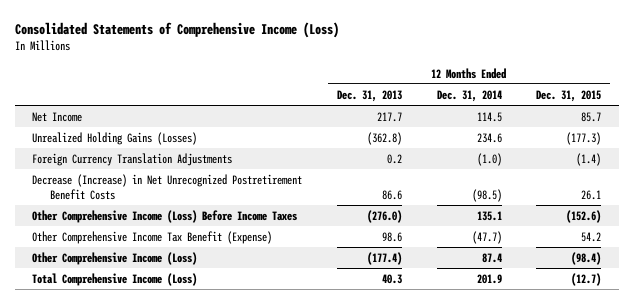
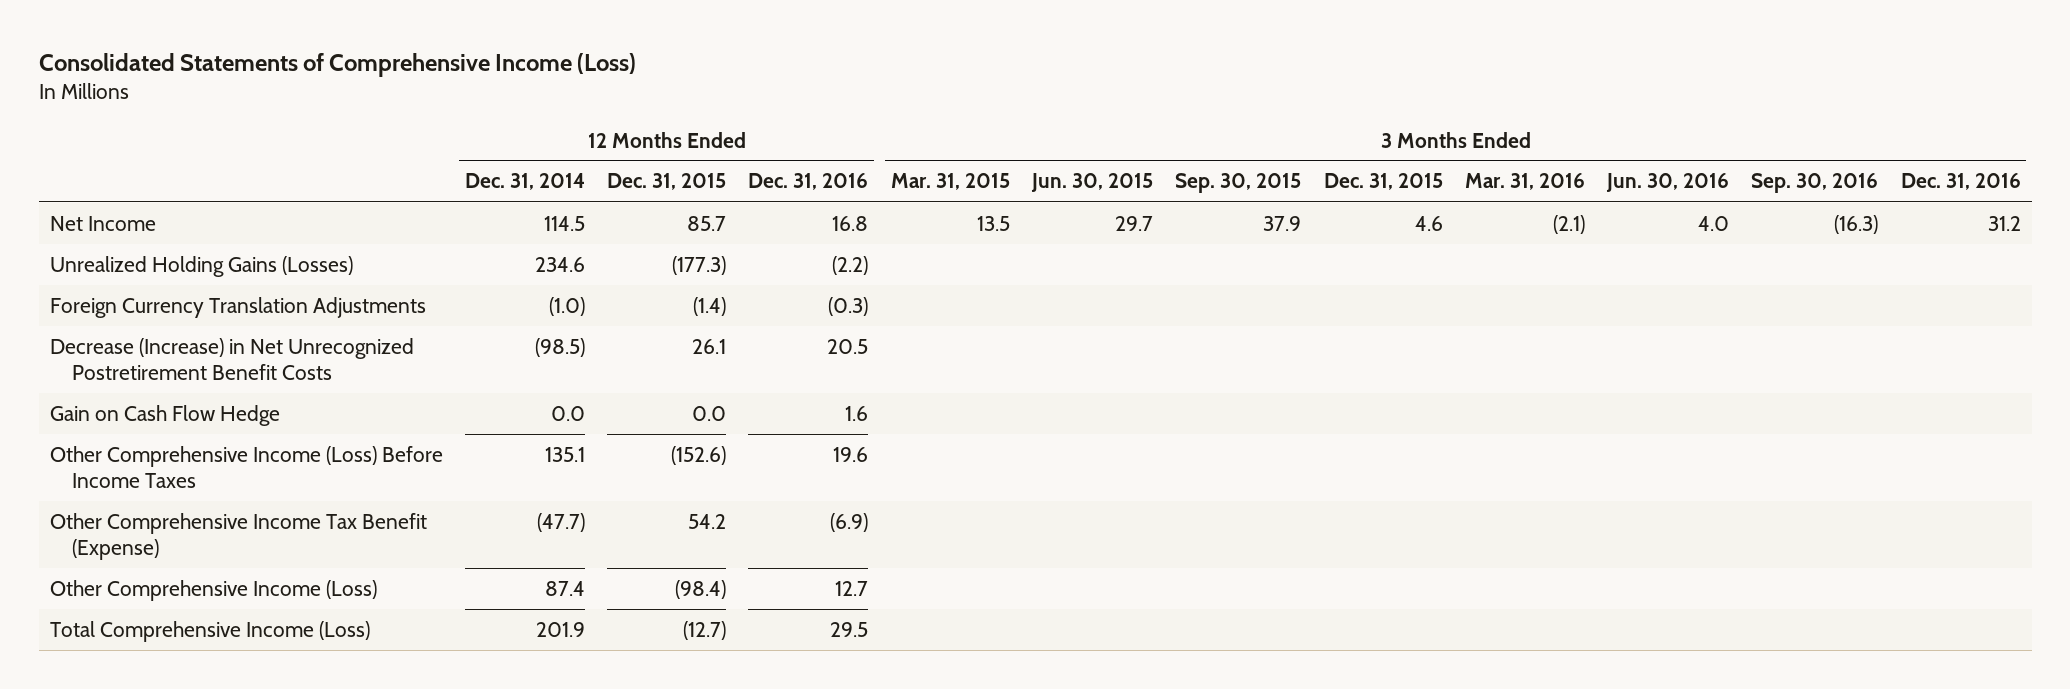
- | 12 Months Ended Dec. 31, 2013 | 12 Months Ended Dec. 31, 2014 | 12 Months Ended Dec. 31, 2015
+ | 12 Months Ended Dec. 31, 2014 | 12 Months Ended Dec. 31, 2015 | 12 Months Ended Dec. 31, 2016 | 3 Months Ended Mar. 31, 2015 | 3 Months Ended Jun. 30, 2015 | 3 Months Ended Sep. 30, 2015 | 3 Months Ended Dec. 31, 2015 | 3 Months Ended Mar. 31, 2016 | 3 Months Ended Jun. 30, 2016 | 3 Months Ended Sep. 30, 2016 | 3 Months Ended Dec. 31, 2016
+ Gain on Cash Flow Hedge | 0.0 | 0.0 | 1.6 | | | | | | | |

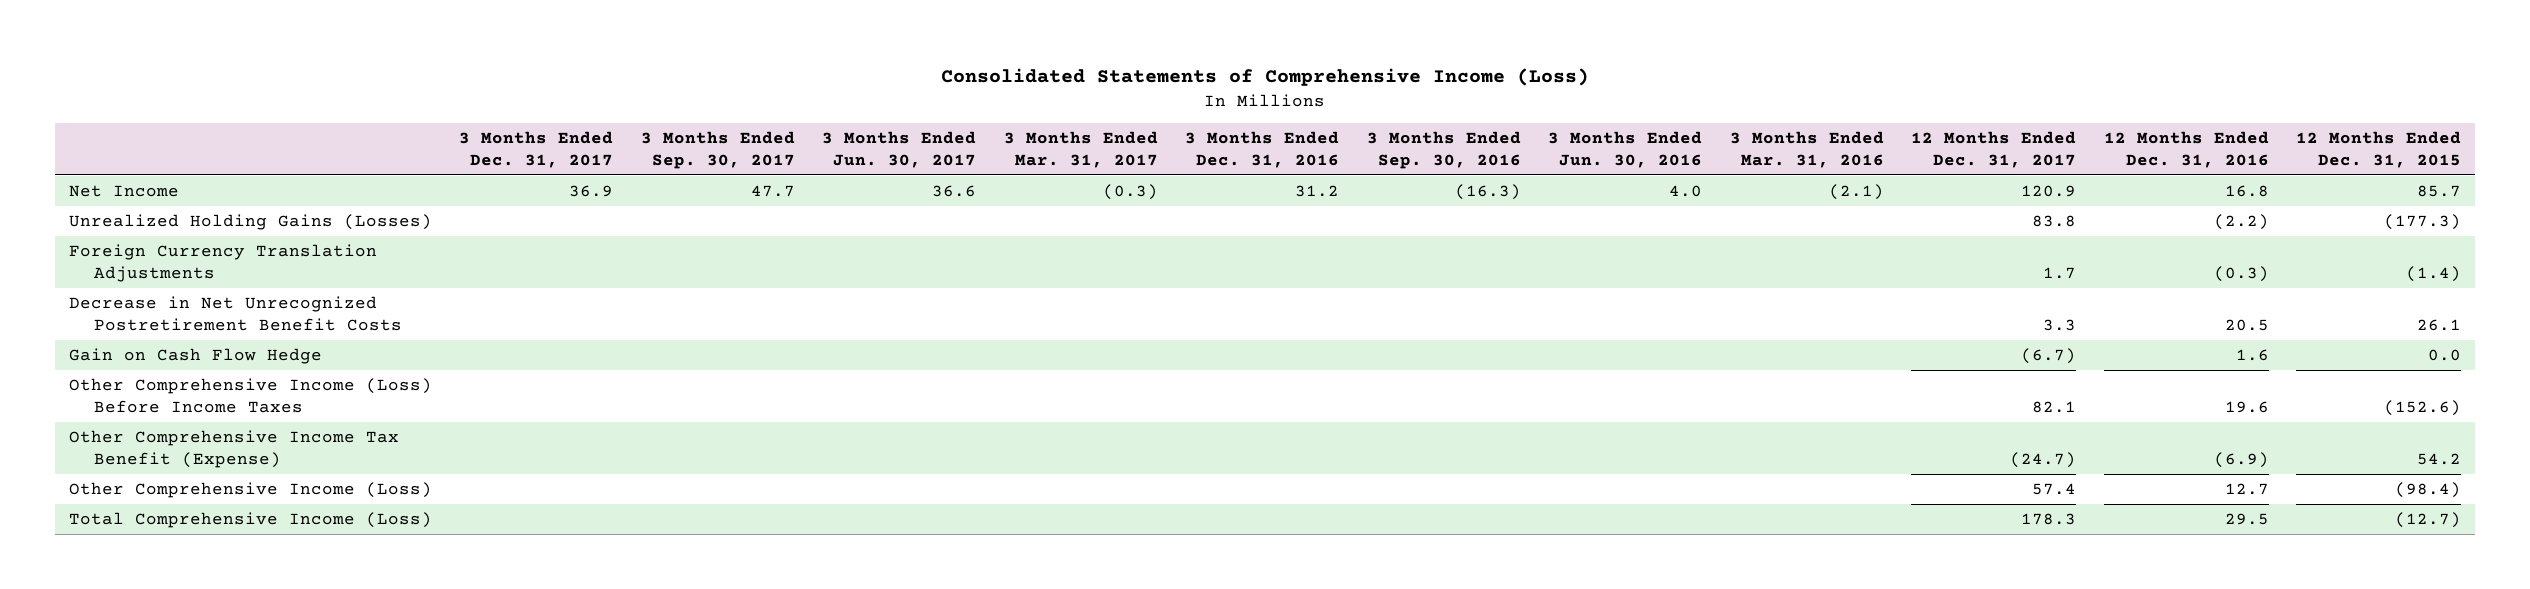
- | 12 Months Ended Dec. 31, 2014 | 12 Months Ended Dec. 31, 2015 | 12 Months Ended Dec. 31, 2016 | 3 Months Ended Mar. 31, 2015 | 3 Months Ended Jun. 30, 2015 | 3 Months Ended Sep. 30, 2015 | 3 Months Ended Dec. 31, 2015 | 3 Months Ended Mar. 31, 2016 | 3 Months Ended Jun. 30, 2016 | 3 Months Ended Sep. 30, 2016 | 3 Months Ended Dec. 31, 2016
+ | 3 Months Ended Dec. 31, 2017 | 3 Months Ended Sep. 30, 2017 | 3 Months Ended Jun. 30, 2017 | 3 Months Ended Mar. 31, 2017 | 3 Months Ended Dec. 31, 2016 | 3 Months Ended Sep. 30, 2016 | 3 Months Ended Jun. 30, 2016 | 3 Months Ended Mar. 31, 2016 | 12 Months Ended Dec. 31, 2017 | 12 Months Ended Dec. 31, 2016 | 12 Months Ended Dec. 31, 2015
- Decrease (Increase) in Net Unrecognized Postretirement Benefit Costs | (98.5) | 26.1 | 20.5 | | | | | | | |
+ Decrease in Net Unrecognized Postretirement Benefit Costs | | | | | | | | | 3.3 | 20.5 | 26.1

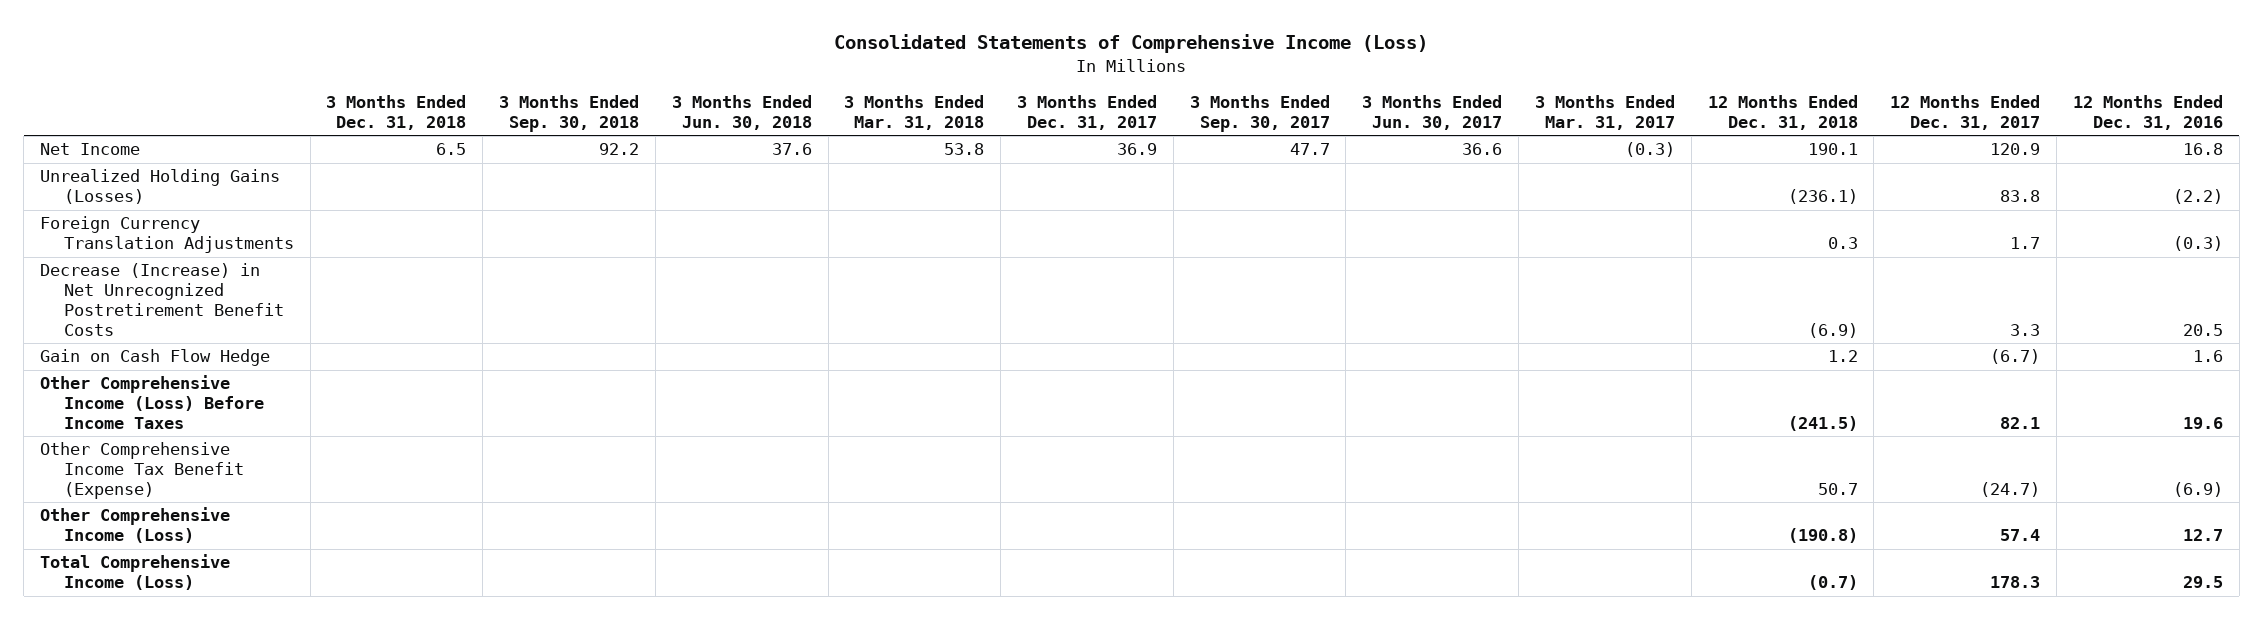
- | 3 Months Ended Dec. 31, 2017 | 3 Months Ended Sep. 30, 2017 | 3 Months Ended Jun. 30, 2017 | 3 Months Ended Mar. 31, 2017 | 3 Months Ended Dec. 31, 2016 | 3 Months Ended Sep. 30, 2016 | 3 Months Ended Jun. 30, 2016 | 3 Months Ended Mar. 31, 2016 | 12 Months Ended Dec. 31, 2017 | 12 Months Ended Dec. 31, 2016 | 12 Months Ended Dec. 31, 2015
+ | 3 Months Ended Dec. 31, 2018 | 3 Months Ended Sep. 30, 2018 | 3 Months Ended Jun. 30, 2018 | 3 Months Ended Mar. 31, 2018 | 3 Months Ended Dec. 31, 2017 | 3 Months Ended Sep. 30, 2017 | 3 Months Ended Jun. 30, 2017 | 3 Months Ended Mar. 31, 2017 | 12 Months Ended Dec. 31, 2018 | 12 Months Ended Dec. 31, 2017 | 12 Months Ended Dec. 31, 2016
- Decrease in Net Unrecognized Postretirement Benefit Costs | | | | | | | | | 3.3 | 20.5 | 26.1
+ Decrease (Increase) in Net Unrecognized Postretirement Benefit Costs | | | | | | | | | (6.9) | 3.3 | 20.5

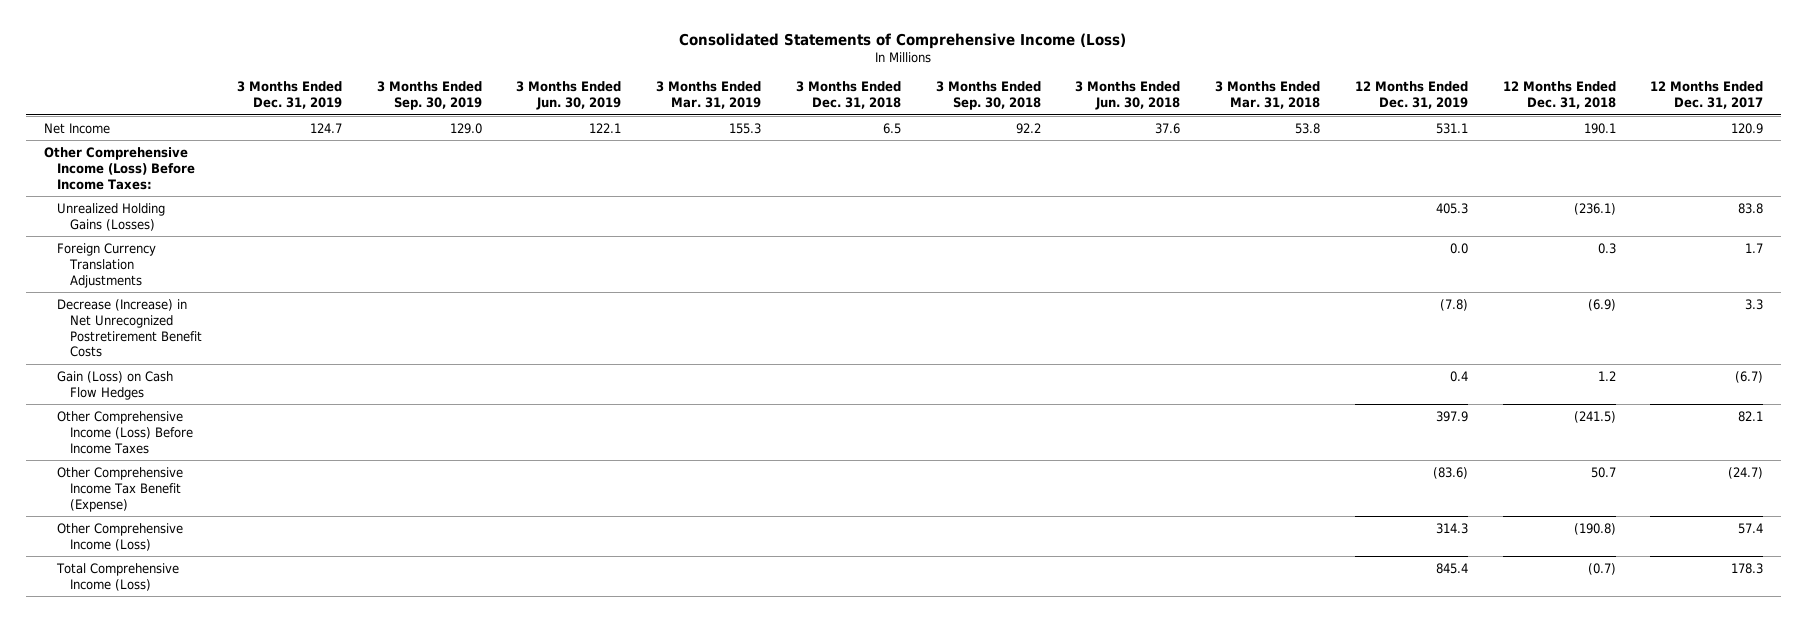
- | 3 Months Ended Dec. 31, 2018 | 3 Months Ended Sep. 30, 2018 | 3 Months Ended Jun. 30, 2018 | 3 Months Ended Mar. 31, 2018 | 3 Months Ended Dec. 31, 2017 | 3 Months Ended Sep. 30, 2017 | 3 Months Ended Jun. 30, 2017 | 3 Months Ended Mar. 31, 2017 | 12 Months Ended Dec. 31, 2018 | 12 Months Ended Dec. 31, 2017 | 12 Months Ended Dec. 31, 2016
+ | 3 Months Ended Dec. 31, 2019 | 3 Months Ended Sep. 30, 2019 | 3 Months Ended Jun. 30, 2019 | 3 Months Ended Mar. 31, 2019 | 3 Months Ended Dec. 31, 2018 | 3 Months Ended Sep. 30, 2018 | 3 Months Ended Jun. 30, 2018 | 3 Months Ended Mar. 31, 2018 | 12 Months Ended Dec. 31, 2019 | 12 Months Ended Dec. 31, 2018 | 12 Months Ended Dec. 31, 2017
+ Other Comprehensive Income (Loss) Before Income Taxes:
- Gain on Cash Flow Hedge | | | | | | | | | 1.2 | (6.7) | 1.6
+ Gain (Loss) on Cash Flow Hedges | | | | | | | | | 0.4 | 1.2 | (6.7)

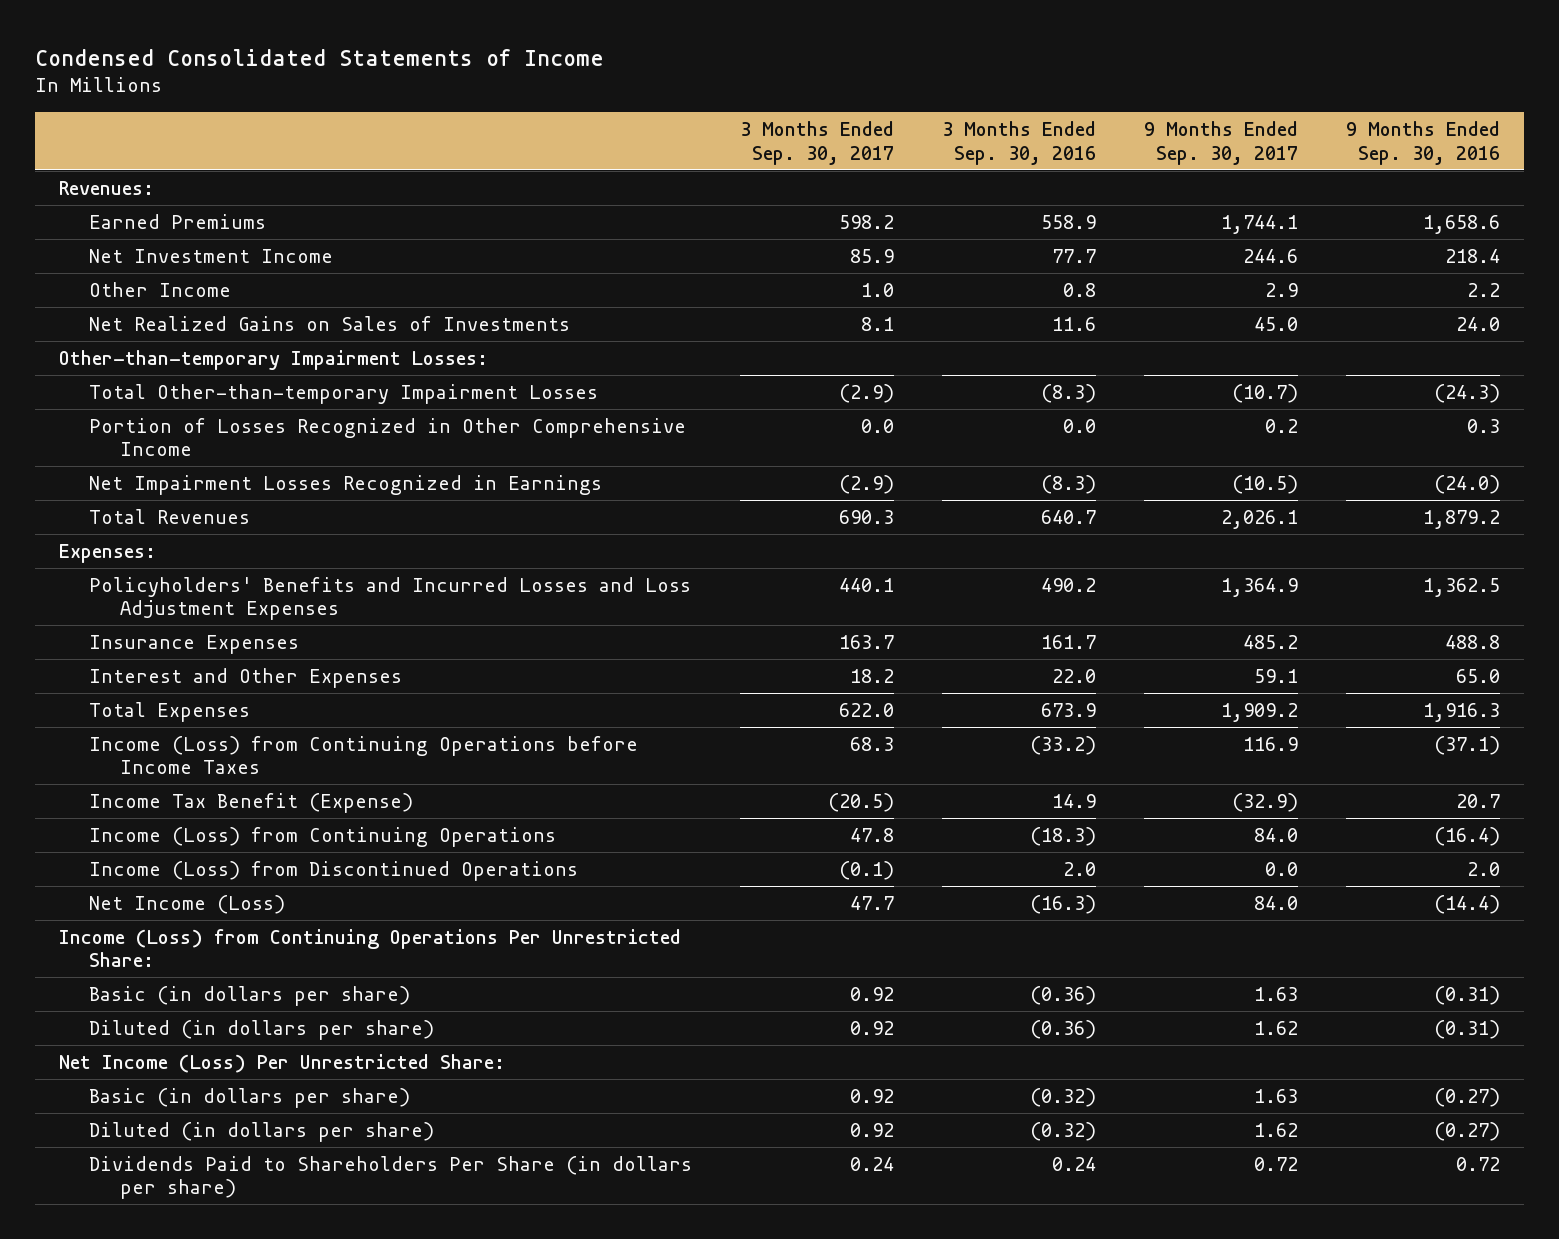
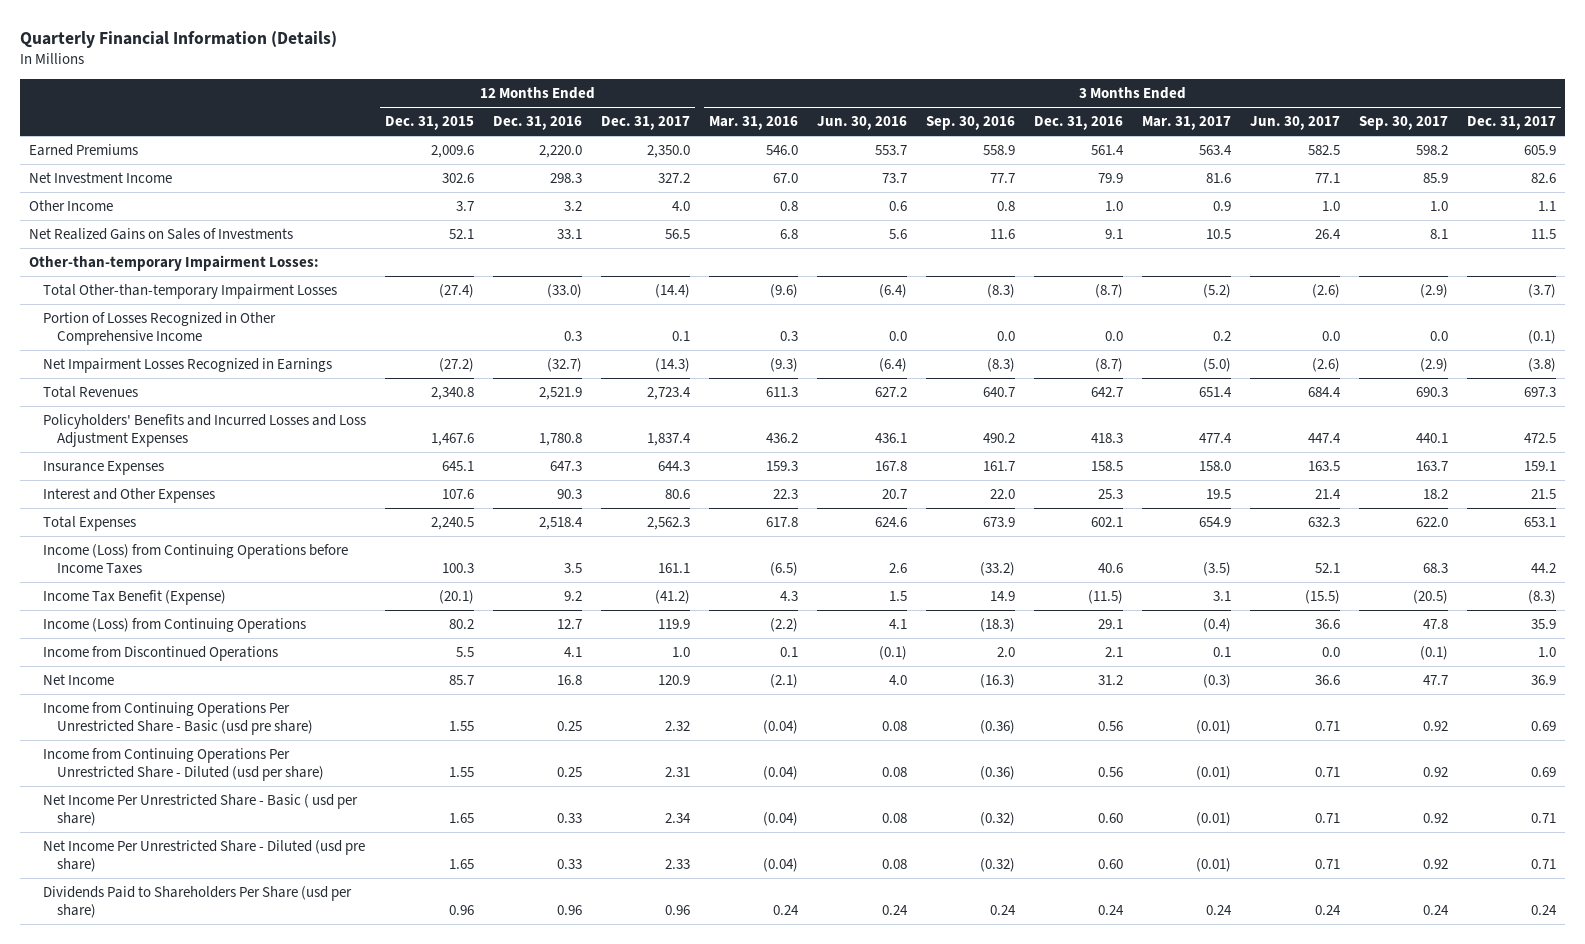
- Condensed Consolidated Statements of Income
+ Quarterly Financial Information (Details)
- | 3 Months Ended Sep. 30, 2017 | 3 Months Ended Sep. 30, 2016 | 9 Months Ended Sep. 30, 2017 | 9 Months Ended Sep. 30, 2016
+ | 12 Months Ended Dec. 31, 2015 | 12 Months Ended Dec. 31, 2016 | 12 Months Ended Dec. 31, 2017 | 3 Months Ended Mar. 31, 2016 | 3 Months Ended Jun. 30, 2016 | 3 Months Ended Sep. 30, 2016 | 3 Months Ended Dec. 31, 2016 | 3 Months Ended Mar. 31, 2017 | 3 Months Ended Jun. 30, 2017 | 3 Months Ended Sep. 30, 2017 | 3 Months Ended Dec. 31, 2017
- Revenues:
- Expenses:
- Income (Loss) from Discontinued Operations | (0.1) | 2.0 | 0.0 | 2.0
- Net Income (Loss) | 47.7 | (16.3) | 84.0 | (14.4)
- Income (Loss) from Continuing Operations Per Unrestricted Share:
- Basic (in dollars per share) | 0.92 | (0.36) | 1.63 | (0.31)
- Diluted (in dollars per share) | 0.92 | (0.36) | 1.62 | (0.31)
- Net Income (Loss) Per Unrestricted Share:
- Basic (in dollars per share) | 0.92 | (0.32) | 1.63 | (0.27)
- Diluted (in dollars per share) | 0.92 | (0.32) | 1.62 | (0.27)
- Dividends Paid to Shareholders Per Share (in dollars per share) | 0.24 | 0.24 | 0.72 | 0.72
+ Income from Discontinued Operations | 5.5 | 4.1 | 1.0 | 0.1 | (0.1) | 2.0 | 2.1 | 0.1 | 0.0 | (0.1) | 1.0
+ Net Income | 85.7 | 16.8 | 120.9 | (2.1) | 4.0 | (16.3) | 31.2 | (0.3) | 36.6 | 47.7 | 36.9
+ Income from Continuing Operations Per Unrestricted Share - Basic (usd pre share) | 1.55 | 0.25 | 2.32 | (0.04) | 0.08 | (0.36) | 0.56 | (0.01) | 0.71 | 0.92 | 0.69
+ Income from Continuing Operations Per Unrestricted Share - Diluted (usd per share) | 1.55 | 0.25 | 2.31 | (0.04) | 0.08 | (0.36) | 0.56 | (0.01) | 0.71 | 0.92 | 0.69
+ Net Income Per Unrestricted Share - Basic ( usd per share) | 1.65 | 0.33 | 2.34 | (0.04) | 0.08 | (0.32) | 0.60 | (0.01) | 0.71 | 0.92 | 0.71
+ Net Income Per Unrestricted Share - Diluted (usd pre share) | 1.65 | 0.33 | 2.33 | (0.04) | 0.08 | (0.32) | 0.60 | (0.01) | 0.71 | 0.92 | 0.71
+ Dividends Paid to Shareholders Per Share (usd per share) | 0.96 | 0.96 | 0.96 | 0.24 | 0.24 | 0.24 | 0.24 | 0.24 | 0.24 | 0.24 | 0.24

